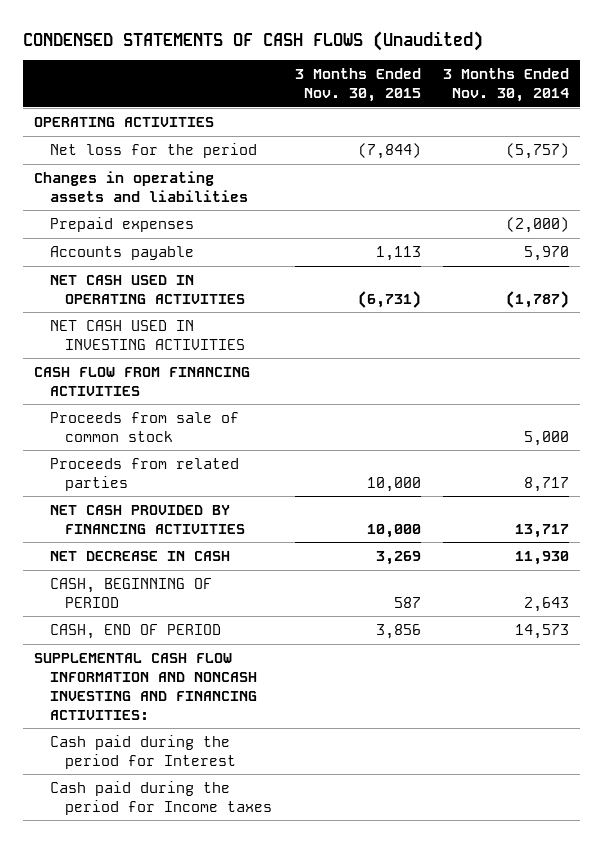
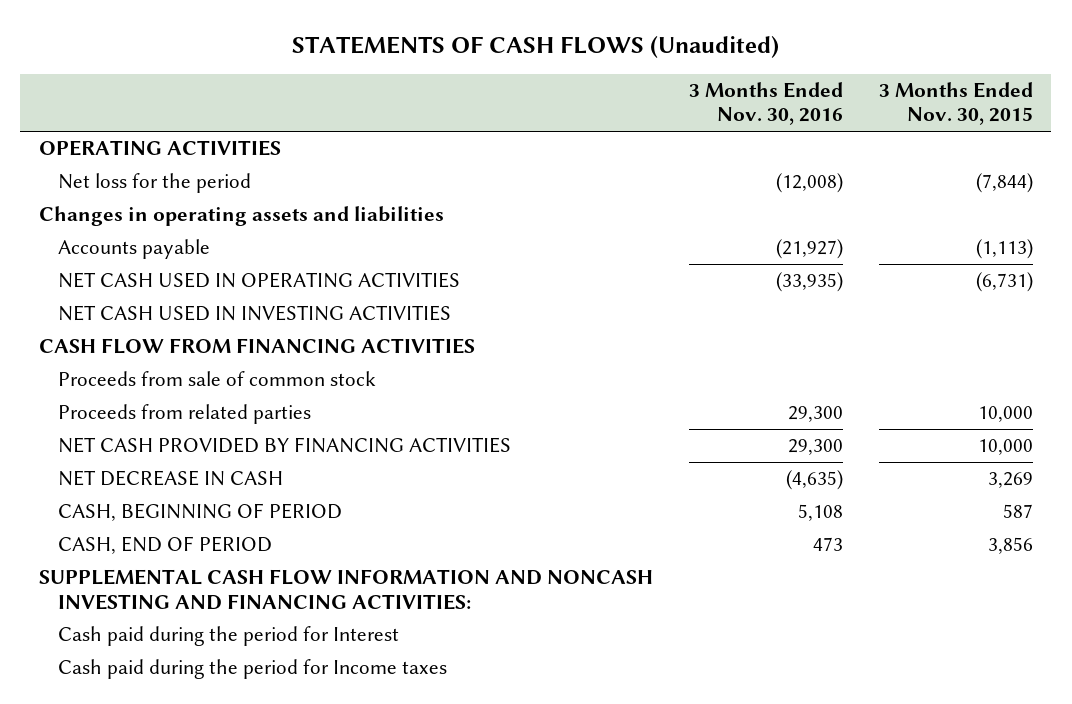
- CONDENSED STATEMENTS OF CASH FLOWS (Unaudited)
+ STATEMENTS OF CASH FLOWS (Unaudited)
- | 3 Months Ended Nov. 30, 2015 | 3 Months Ended Nov. 30, 2014
+ | 3 Months Ended Nov. 30, 2016 | 3 Months Ended Nov. 30, 2015
- Prepaid expenses | | (2,000)
- Accounts payable | 1,113 | 5,970
+ Accounts payable | (21,927) | (1,113)

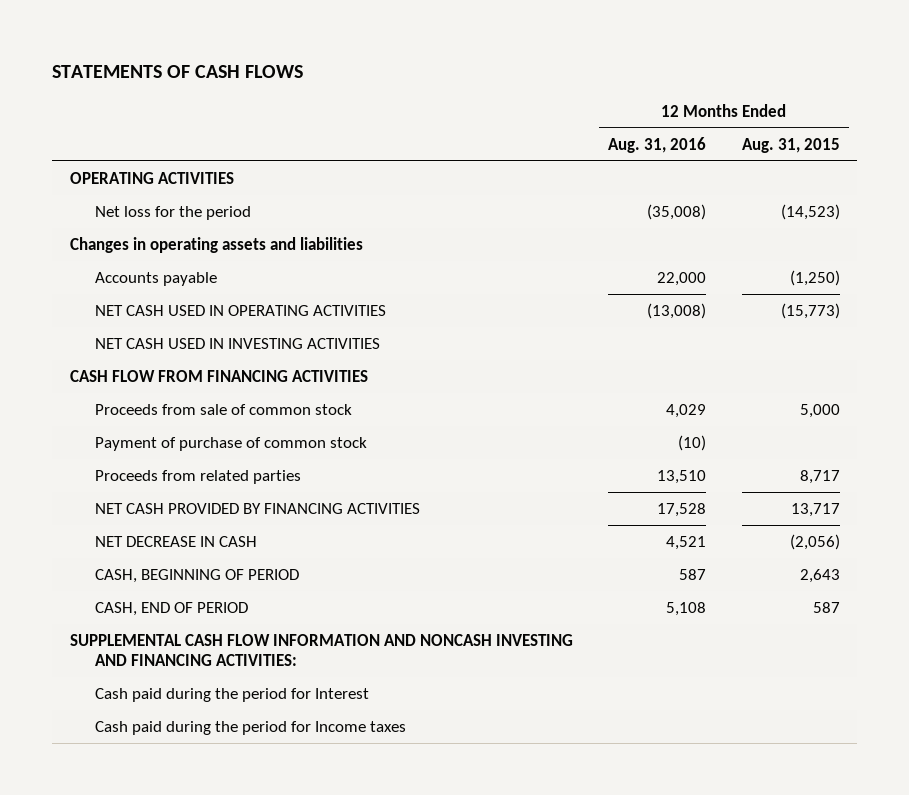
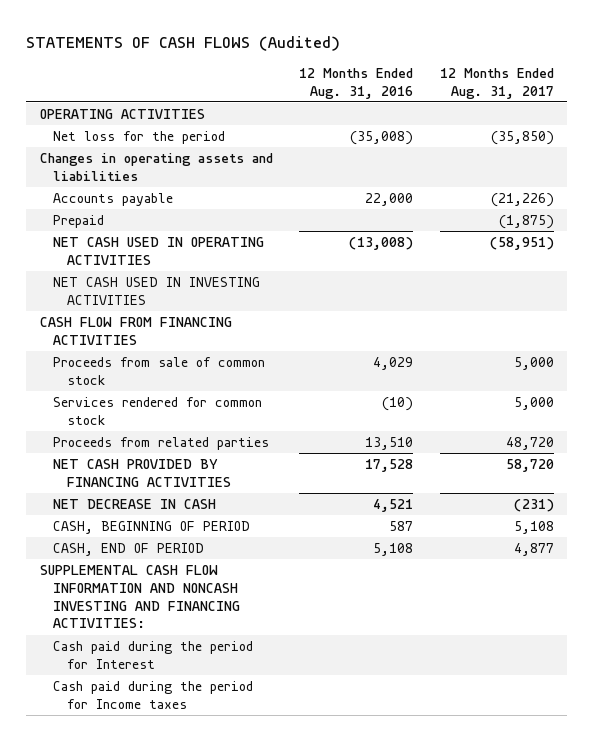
- STATEMENTS OF CASH FLOWS
+ STATEMENTS OF CASH FLOWS (Audited)
- | 12 Months Ended Aug. 31, 2016 | 12 Months Ended Aug. 31, 2015
+ | 12 Months Ended Aug. 31, 2016 | 12 Months Ended Aug. 31, 2017
+ Prepaid | | (1,875)
- Payment of purchase of common stock | (10) |
+ Services rendered for common stock | (10) | 5,000

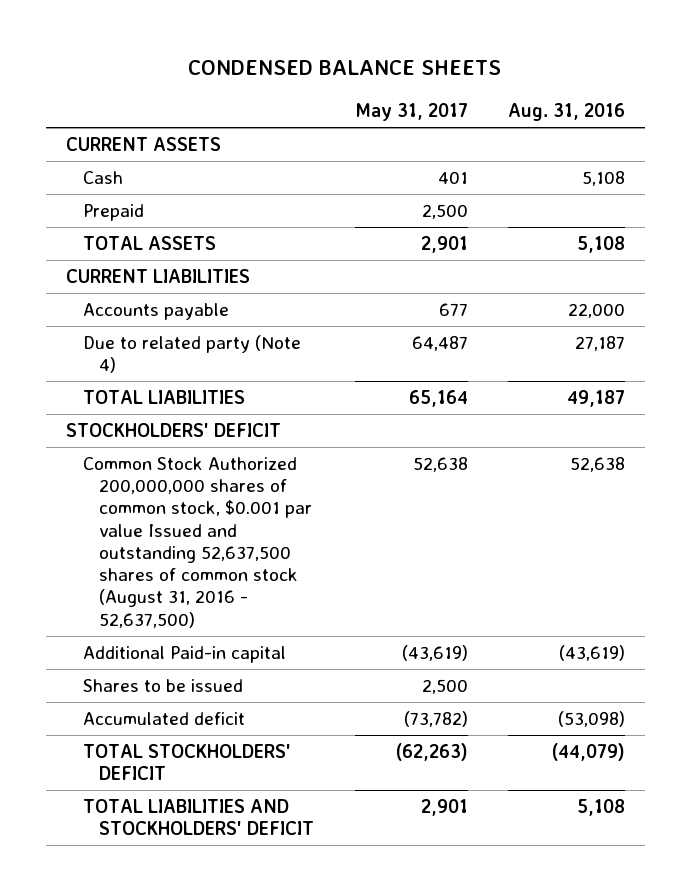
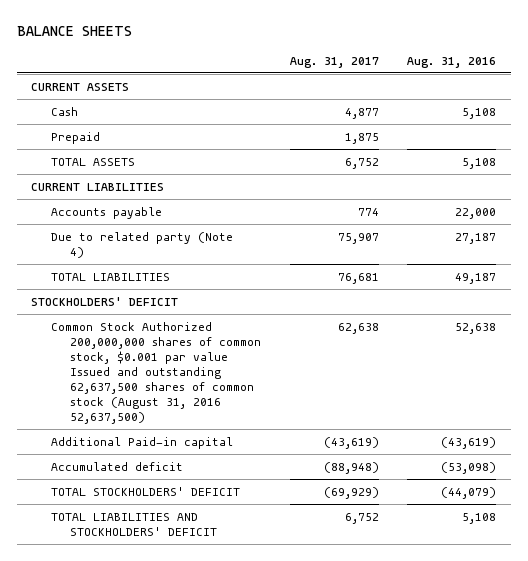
- CONDENSED BALANCE SHEETS
+ BALANCE SHEETS
- | May 31, 2017 | Aug. 31, 2016
+ | Aug. 31, 2017 | Aug. 31, 2016
- Common Stock Authorized 200,000,000 shares of common stock, $0.001 par value Issued and outstanding 52,637,500 shares of common stock (August 31, 2016 - 52,637,500) | 52,638 | 52,638
+ Common Stock Authorized 200,000,000 shares of common stock, $0.001 par value Issued and outstanding 62,637,500 shares of common stock (August 31, 2016 52,637,500) | 62,638 | 52,638
- Shares to be issued | 2,500 |

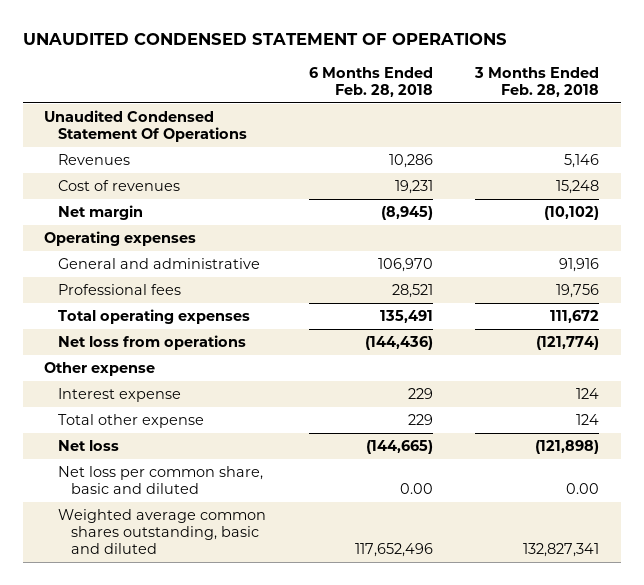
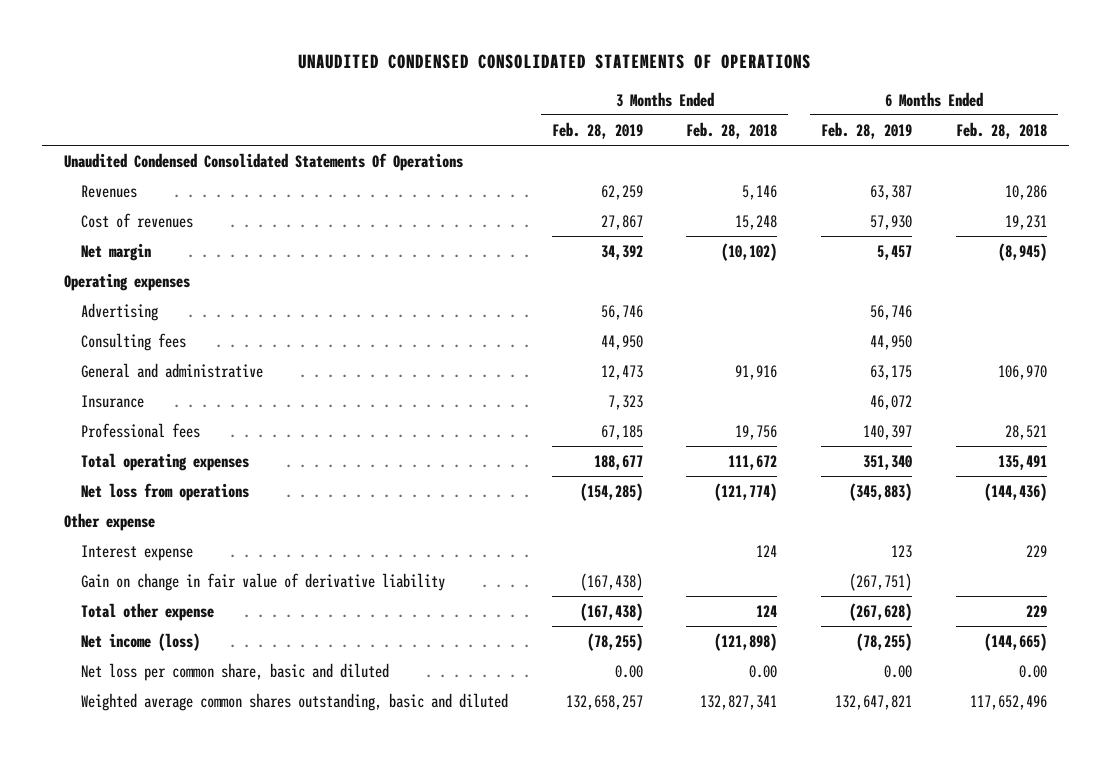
- UNAUDITED CONDENSED STATEMENT OF OPERATIONS
+ UNAUDITED CONDENSED CONSOLIDATED STATEMENTS OF OPERATIONS
- | 6 Months Ended Feb. 28, 2018 | 3 Months Ended Feb. 28, 2018
+ | 3 Months Ended Feb. 28, 2019 | 3 Months Ended Feb. 28, 2018 | 6 Months Ended Feb. 28, 2019 | 6 Months Ended Feb. 28, 2018
- Unaudited Condensed Statement Of Operations
+ Unaudited Condensed Consolidated Statements Of Operations
+ Advertising | 56,746 | | 56,746 |
+ Consulting fees | 44,950 | | 44,950 |
+ Insurance | 7,323 | | 46,072 |
+ Gain on change in fair value of derivative liability | (167,438) | | (267,751) |
- Net loss | (144,665) | (121,898)
+ Net income (loss) | (78,255) | (121,898) | (78,255) | (144,665)

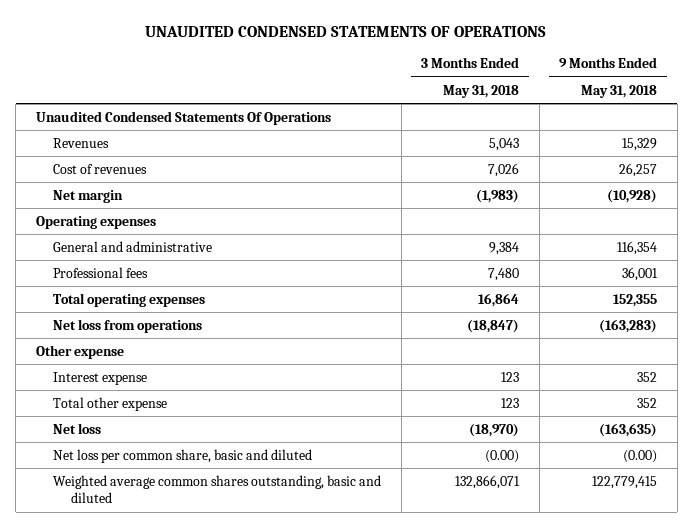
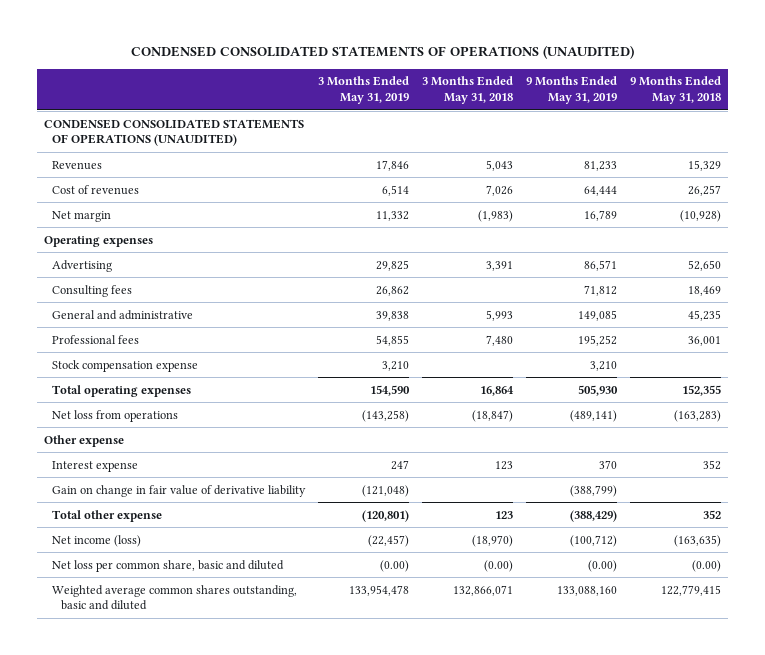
- UNAUDITED CONDENSED STATEMENTS OF OPERATIONS
+ CONDENSED CONSOLIDATED STATEMENTS OF OPERATIONS (UNAUDITED)
- | 3 Months Ended May 31, 2018 | 9 Months Ended May 31, 2018
+ | 3 Months Ended May 31, 2019 | 3 Months Ended May 31, 2018 | 9 Months Ended May 31, 2019 | 9 Months Ended May 31, 2018
- Unaudited Condensed Statements Of Operations
+ CONDENSED CONSOLIDATED STATEMENTS OF OPERATIONS (UNAUDITED)
- General and administrative | 9,384 | 116,354
+ Advertising | 29,825 | 3,391 | 86,571 | 52,650
+ Consulting fees | 26,862 | | 71,812 | 18,469
+ General and administrative | 39,838 | 5,993 | 149,085 | 45,235
+ Stock compensation expense | 3,210 | | 3,210 |
+ Gain on change in fair value of derivative liability | (121,048) | | (388,799) |
- Net loss | (18,970) | (163,635)
+ Net income (loss) | (22,457) | (18,970) | (100,712) | (163,635)

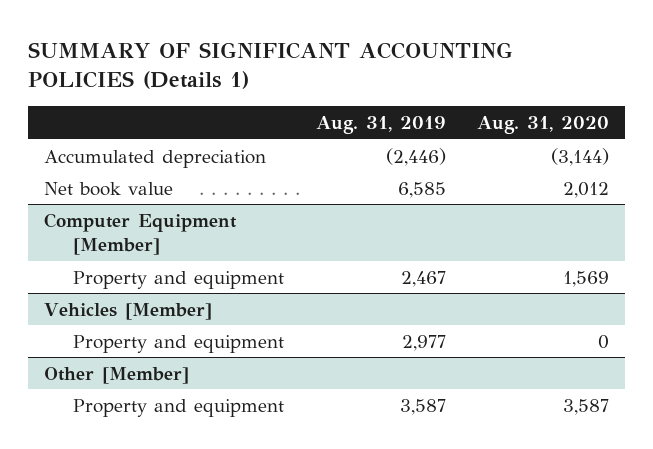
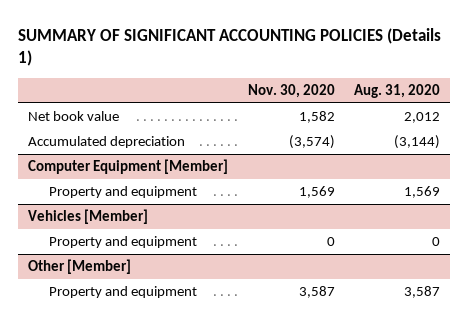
- | Aug. 31, 2019 | Aug. 31, 2020
+ | Nov. 30, 2020 | Aug. 31, 2020
moved down: Accumulated depreciation | (3,574) | (3,144)

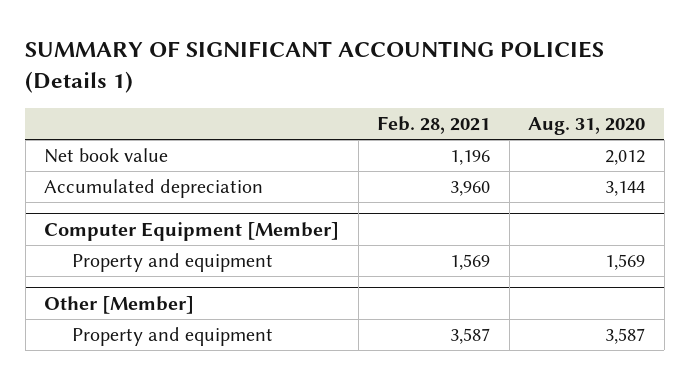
- | Nov. 30, 2020 | Aug. 31, 2020
+ | Feb. 28, 2021 | Aug. 31, 2020
- Accumulated depreciation | (3,574) | (3,144)
+ Accumulated depreciation | 3,960 | 3,144
- Vehicles [Member]
- Property and equipment | 0 | 0

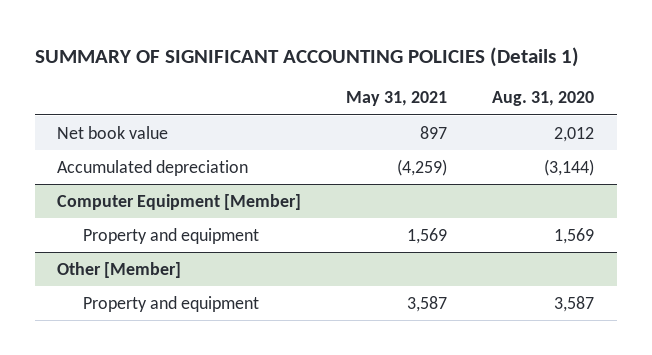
- | Feb. 28, 2021 | Aug. 31, 2020
+ | May 31, 2021 | Aug. 31, 2020
- Accumulated depreciation | 3,960 | 3,144
+ Accumulated depreciation | (4,259) | (3,144)

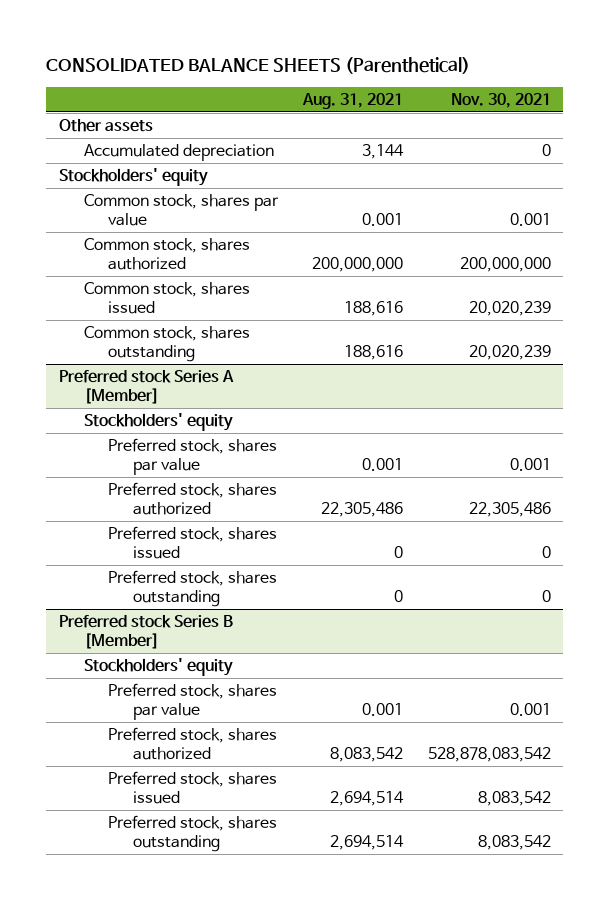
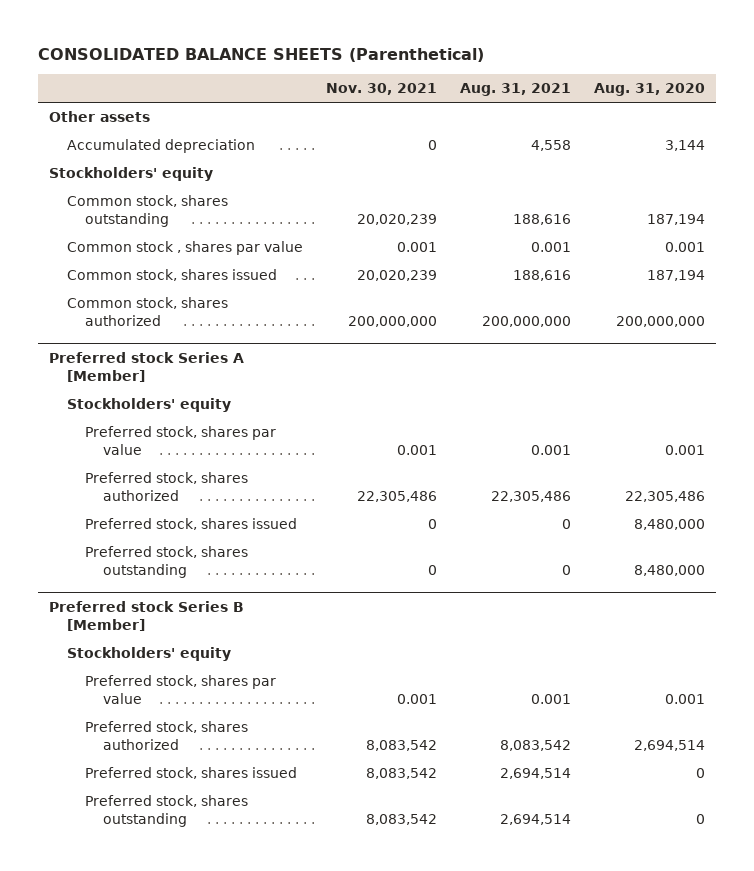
- | Aug. 31, 2021 | Nov. 30, 2021
+ | Nov. 30, 2021 | Aug. 31, 2021 | Aug. 31, 2020
- Accumulated depreciation | 3,144 | 0
+ Accumulated depreciation | 0 | 4,558 | 3,144
- Common stock, shares par value | 0.001 | 0.001
+ Common stock , shares par value | 0.001 | 0.001 | 0.001
moved down: Common stock, shares issued | 20,020,239 | 188,616 | 187,194
moved down: Common stock, shares authorized | 200,000,000 | 200,000,000 | 200,000,000
@ Preferred stock Series B [Member]
- Preferred stock, shares authorized | 8,083,542 | 528,878,083,542
+ Preferred stock, shares authorized | 8,083,542 | 8,083,542 | 2,694,514

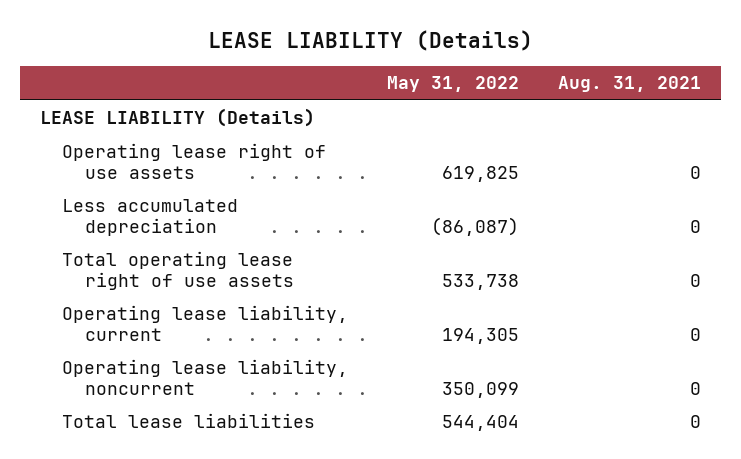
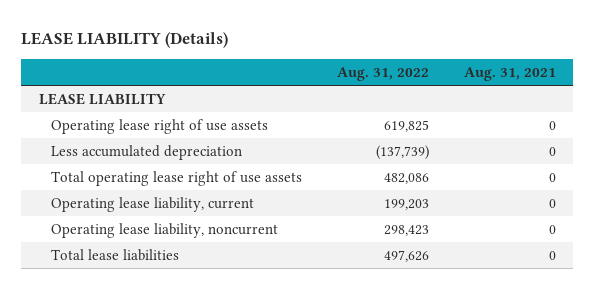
- | May 31, 2022 | Aug. 31, 2021
+ | Aug. 31, 2022 | Aug. 31, 2021
- LEASE LIABILITY (Details)
+ LEASE LIABILITY

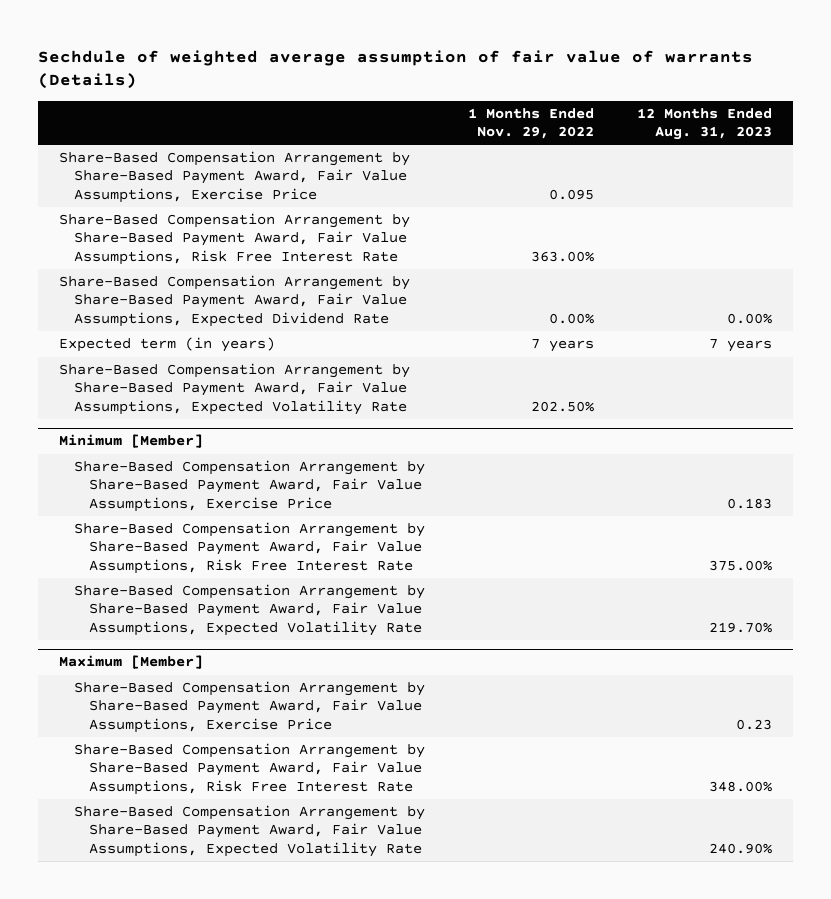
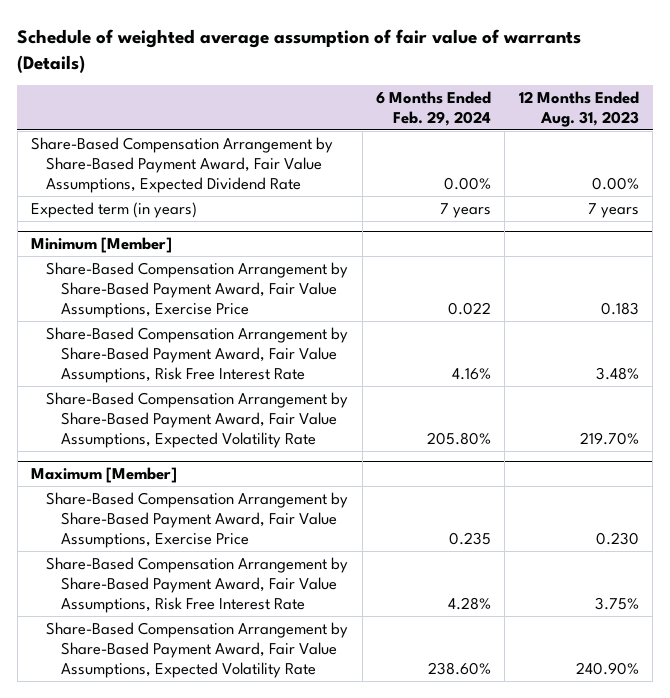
- Sechdule of weighted average assumption of fair value of warrants (Details)
+ Schedule of weighted average assumption of fair value of warrants (Details)
- | 1 Months Ended Nov. 29, 2022 | 12 Months Ended Aug. 31, 2023
+ | 6 Months Ended Feb. 29, 2024 | 12 Months Ended Aug. 31, 2023
- Share-Based Compensation Arrangement by Share-Based Payment Award, Fair Value Assumptions, Exercise Price | 0.095 |
- Share-Based Compensation Arrangement by Share-Based Payment Award, Fair Value Assumptions, Risk Free Interest Rate | 363.00% |
- Share-Based Compensation Arrangement by Share-Based Payment Award, Fair Value Assumptions, Expected Volatility Rate | 202.50% |
@ Minimum [Member]
- Share-Based Compensation Arrangement by Share-Based Payment Award, Fair Value Assumptions, Risk Free Interest Rate | | 375.00%
+ Share-Based Compensation Arrangement by Share-Based Payment Award, Fair Value Assumptions, Risk Free Interest Rate | 4.16% | 3.48%
@ Maximum [Member]
- Share-Based Compensation Arrangement by Share-Based Payment Award, Fair Value Assumptions, Exercise Price | | 0.23
- Share-Based Compensation Arrangement by Share-Based Payment Award, Fair Value Assumptions, Risk Free Interest Rate | | 348.00%
+ Share-Based Compensation Arrangement by Share-Based Payment Award, Fair Value Assumptions, Exercise Price | 0.235 | 0.230
+ Share-Based Compensation Arrangement by Share-Based Payment Award, Fair Value Assumptions, Risk Free Interest Rate | 4.28% | 3.75%

